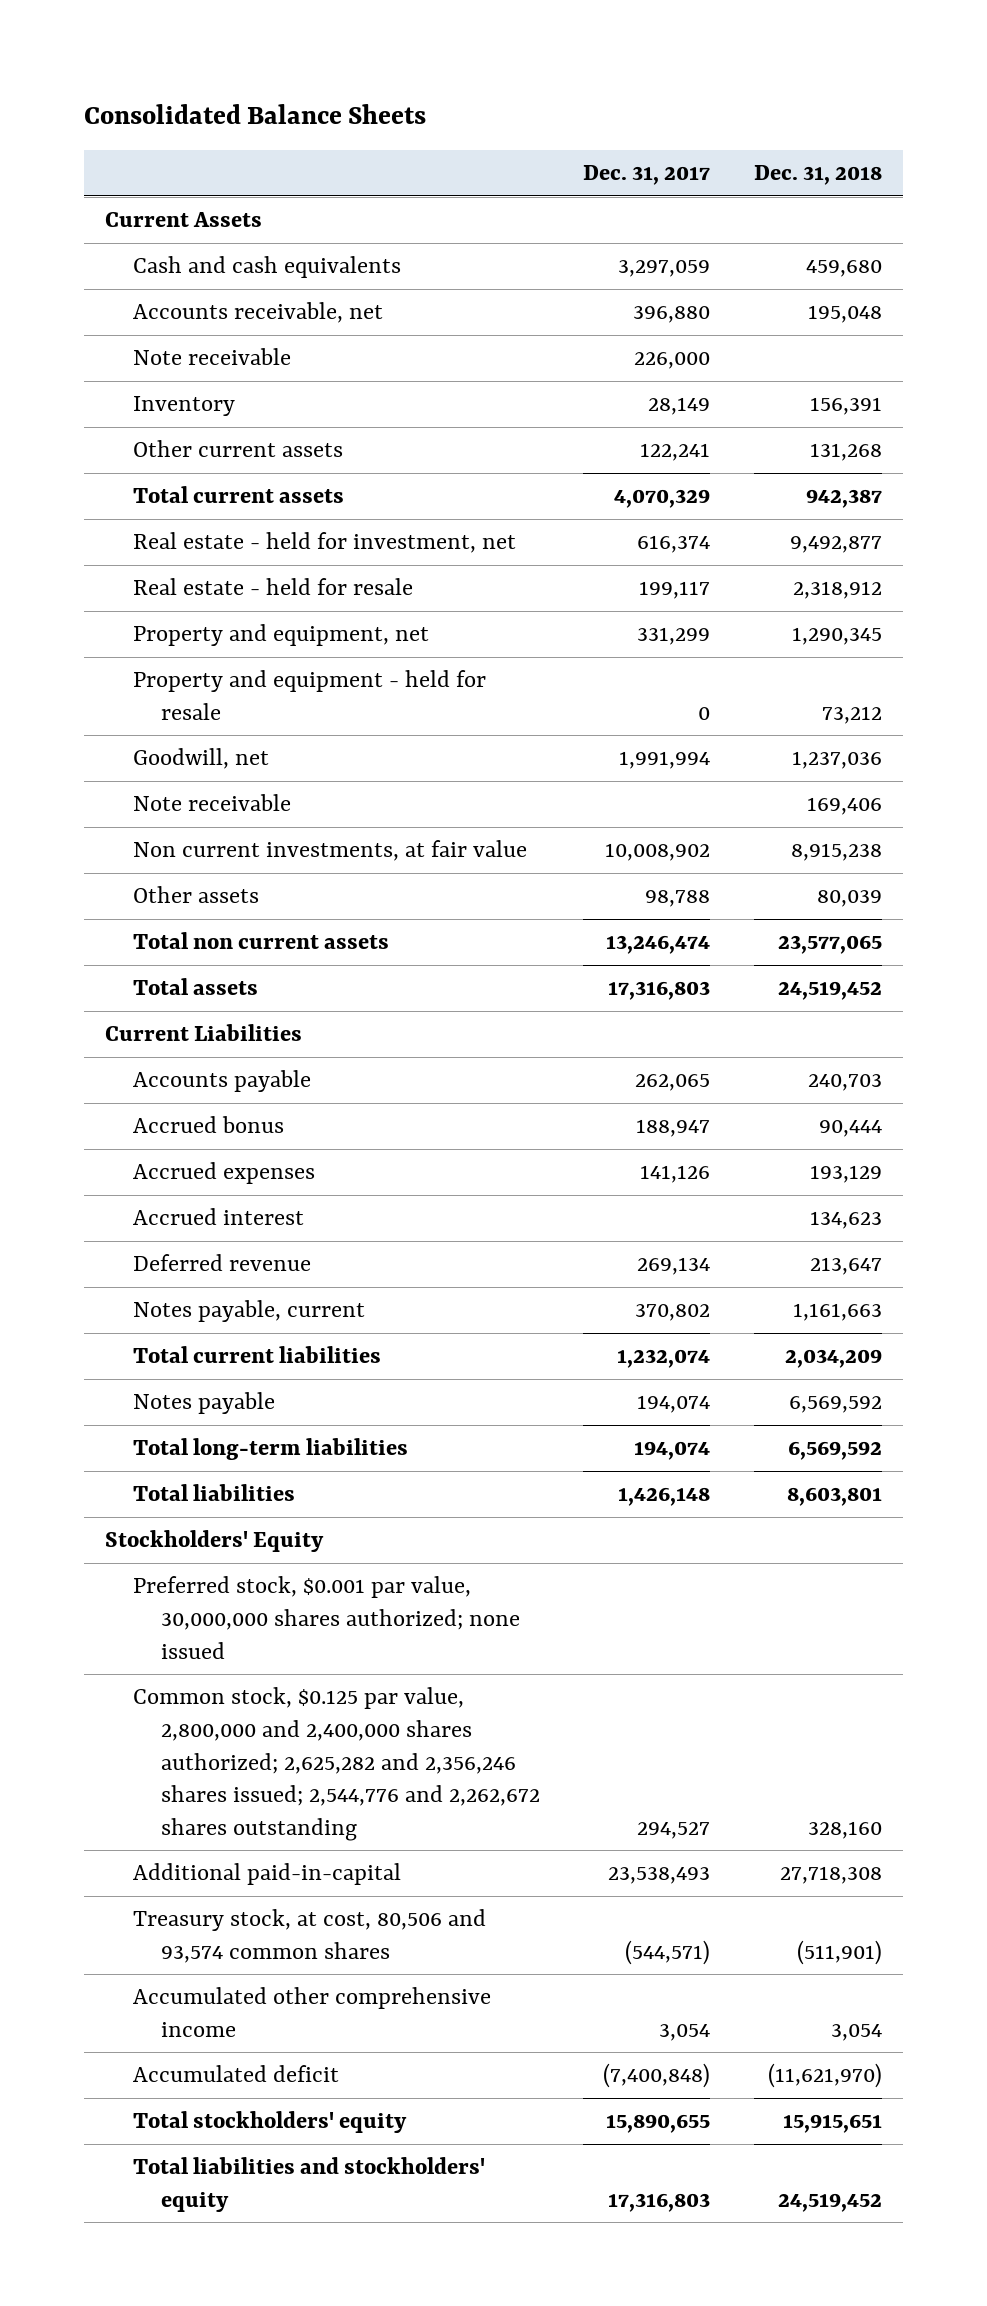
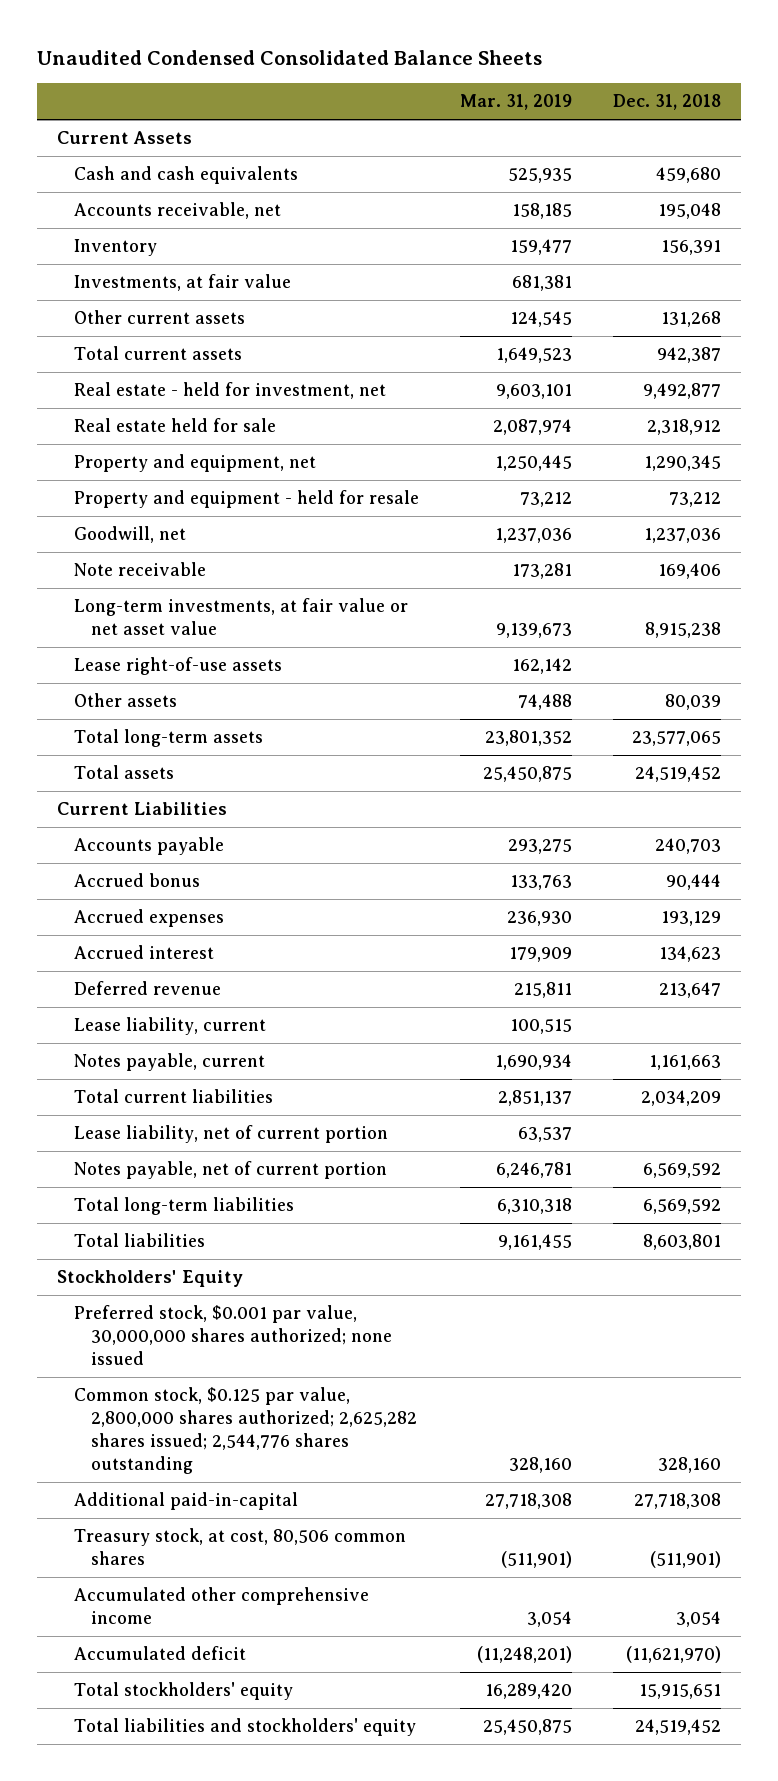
- Consolidated Balance Sheets
+ Unaudited Condensed Consolidated Balance Sheets
- | Dec. 31, 2017 | Dec. 31, 2018
+ | Mar. 31, 2019 | Dec. 31, 2018
- Note receivable | 226,000 |
+ Investments, at fair value | 681,381 |
- Real estate - held for resale | 199,117 | 2,318,912
+ Real estate held for sale | 2,087,974 | 2,318,912
- Non current investments, at fair value | 10,008,902 | 8,915,238
+ Long-term investments, at fair value or net asset value | 9,139,673 | 8,915,238
+ Lease right-of-use assets | 162,142 |
- Total non current assets | 13,246,474 | 23,577,065
+ Total long-term assets | 23,801,352 | 23,577,065
+ Lease liability, current | 100,515 |
- Notes payable | 194,074 | 6,569,592
+ Lease liability, net of current portion | 63,537 |
+ Notes payable, net of current portion | 6,246,781 | 6,569,592
- Common stock, $0.125 par value, 2,800,000 and 2,400,000 shares authorized; 2,625,282 and 2,356,246 shares issued; 2,544,776 and 2,262,672 shares outstanding | 294,527 | 328,160
+ Common stock, $0.125 par value, 2,800,000 shares authorized; 2,625,282 shares issued; 2,544,776 shares outstanding | 328,160 | 328,160
- Treasury stock, at cost, 80,506 and 93,574 common shares | (544,571) | (511,901)
+ Treasury stock, at cost, 80,506 common shares | (511,901) | (511,901)

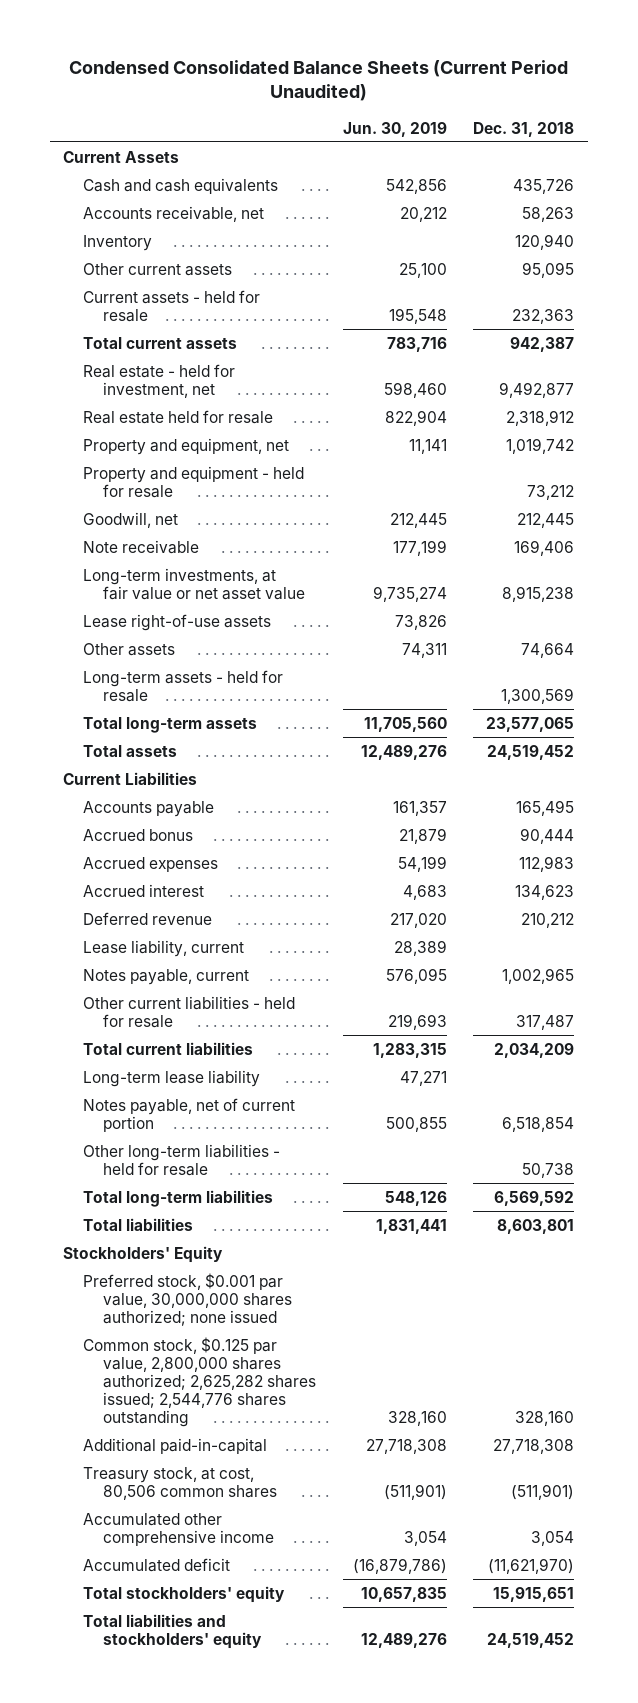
- Unaudited Condensed Consolidated Balance Sheets
+ Condensed Consolidated Balance Sheets (Current Period Unaudited)
- | Mar. 31, 2019 | Dec. 31, 2018
+ | Jun. 30, 2019 | Dec. 31, 2018
- Cash and cash equivalents | 525,935 | 459,680
- Accounts receivable, net | 158,185 | 195,048
- Inventory | 159,477 | 156,391
- Investments, at fair value | 681,381 |
- Other current assets | 124,545 | 131,268
+ Cash and cash equivalents | 542,856 | 435,726
+ Accounts receivable, net | 20,212 | 58,263
+ Inventory | | 120,940
+ Other current assets | 25,100 | 95,095
+ Current assets - held for resale | 195,548 | 232,363
- Real estate held for sale | 2,087,974 | 2,318,912
- Property and equipment, net | 1,250,445 | 1,290,345
+ Real estate held for resale | 822,904 | 2,318,912
+ Property and equipment, net | 11,141 | 1,019,742
- Goodwill, net | 1,237,036 | 1,237,036
+ Goodwill, net | 212,445 | 212,445
- Other assets | 74,488 | 80,039
+ Other assets | 74,311 | 74,664
+ Long-term assets - held for resale | | 1,300,569
- Accounts payable | 293,275 | 240,703
+ Accounts payable | 161,357 | 165,495
- Accrued expenses | 236,930 | 193,129
+ Accrued expenses | 54,199 | 112,983
- Deferred revenue | 215,811 | 213,647
+ Deferred revenue | 217,020 | 210,212
- Notes payable, current | 1,690,934 | 1,161,663
+ Notes payable, current | 576,095 | 1,002,965
+ Other current liabilities - held for resale | 219,693 | 317,487
- Lease liability, net of current portion | 63,537 |
- Notes payable, net of current portion | 6,246,781 | 6,569,592
+ Long-term lease liability | 47,271 |
+ Notes payable, net of current portion | 500,855 | 6,518,854
+ Other long-term liabilities - held for resale | | 50,738

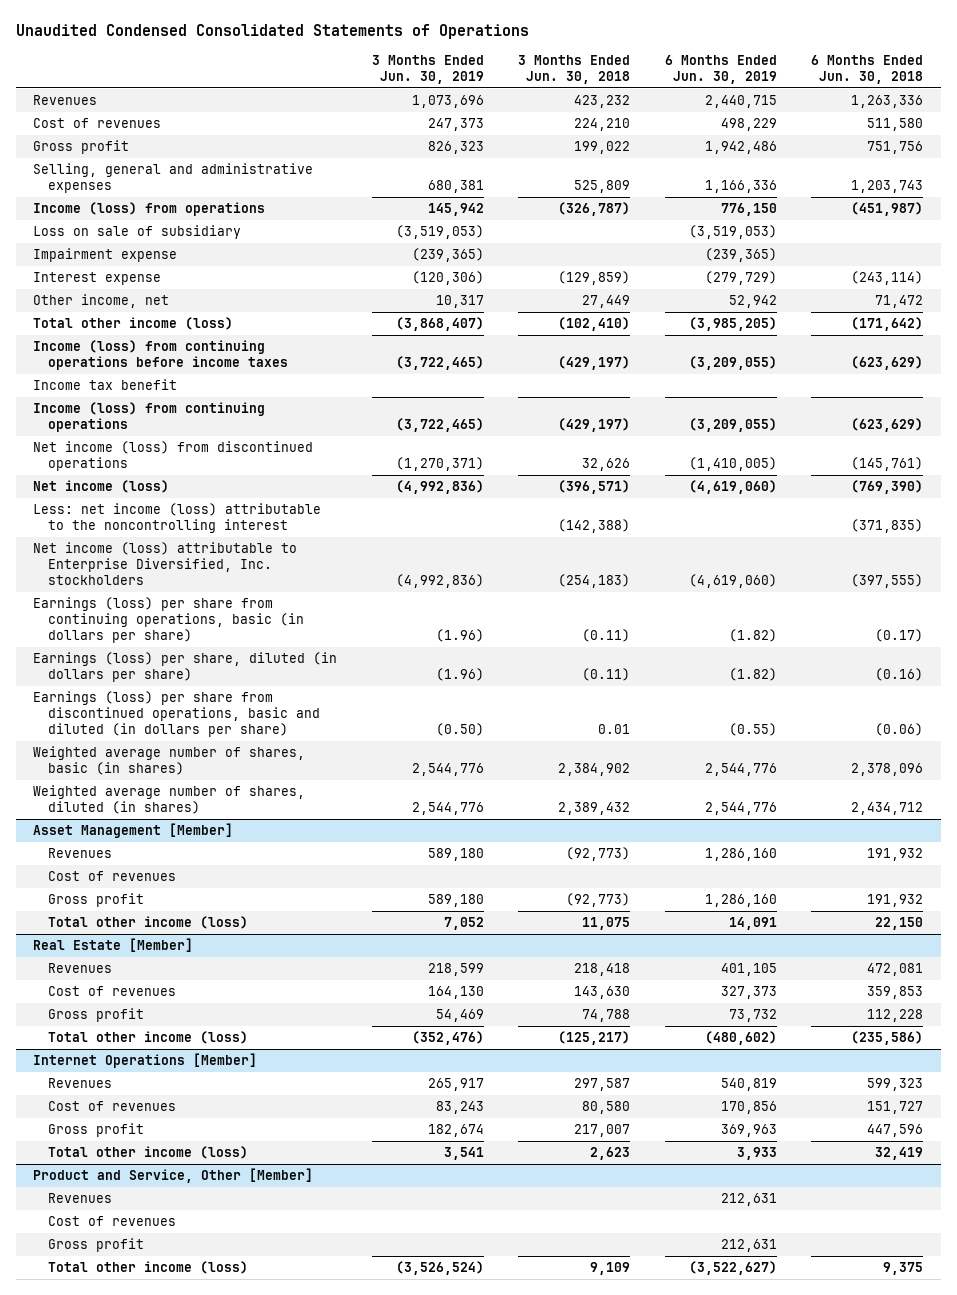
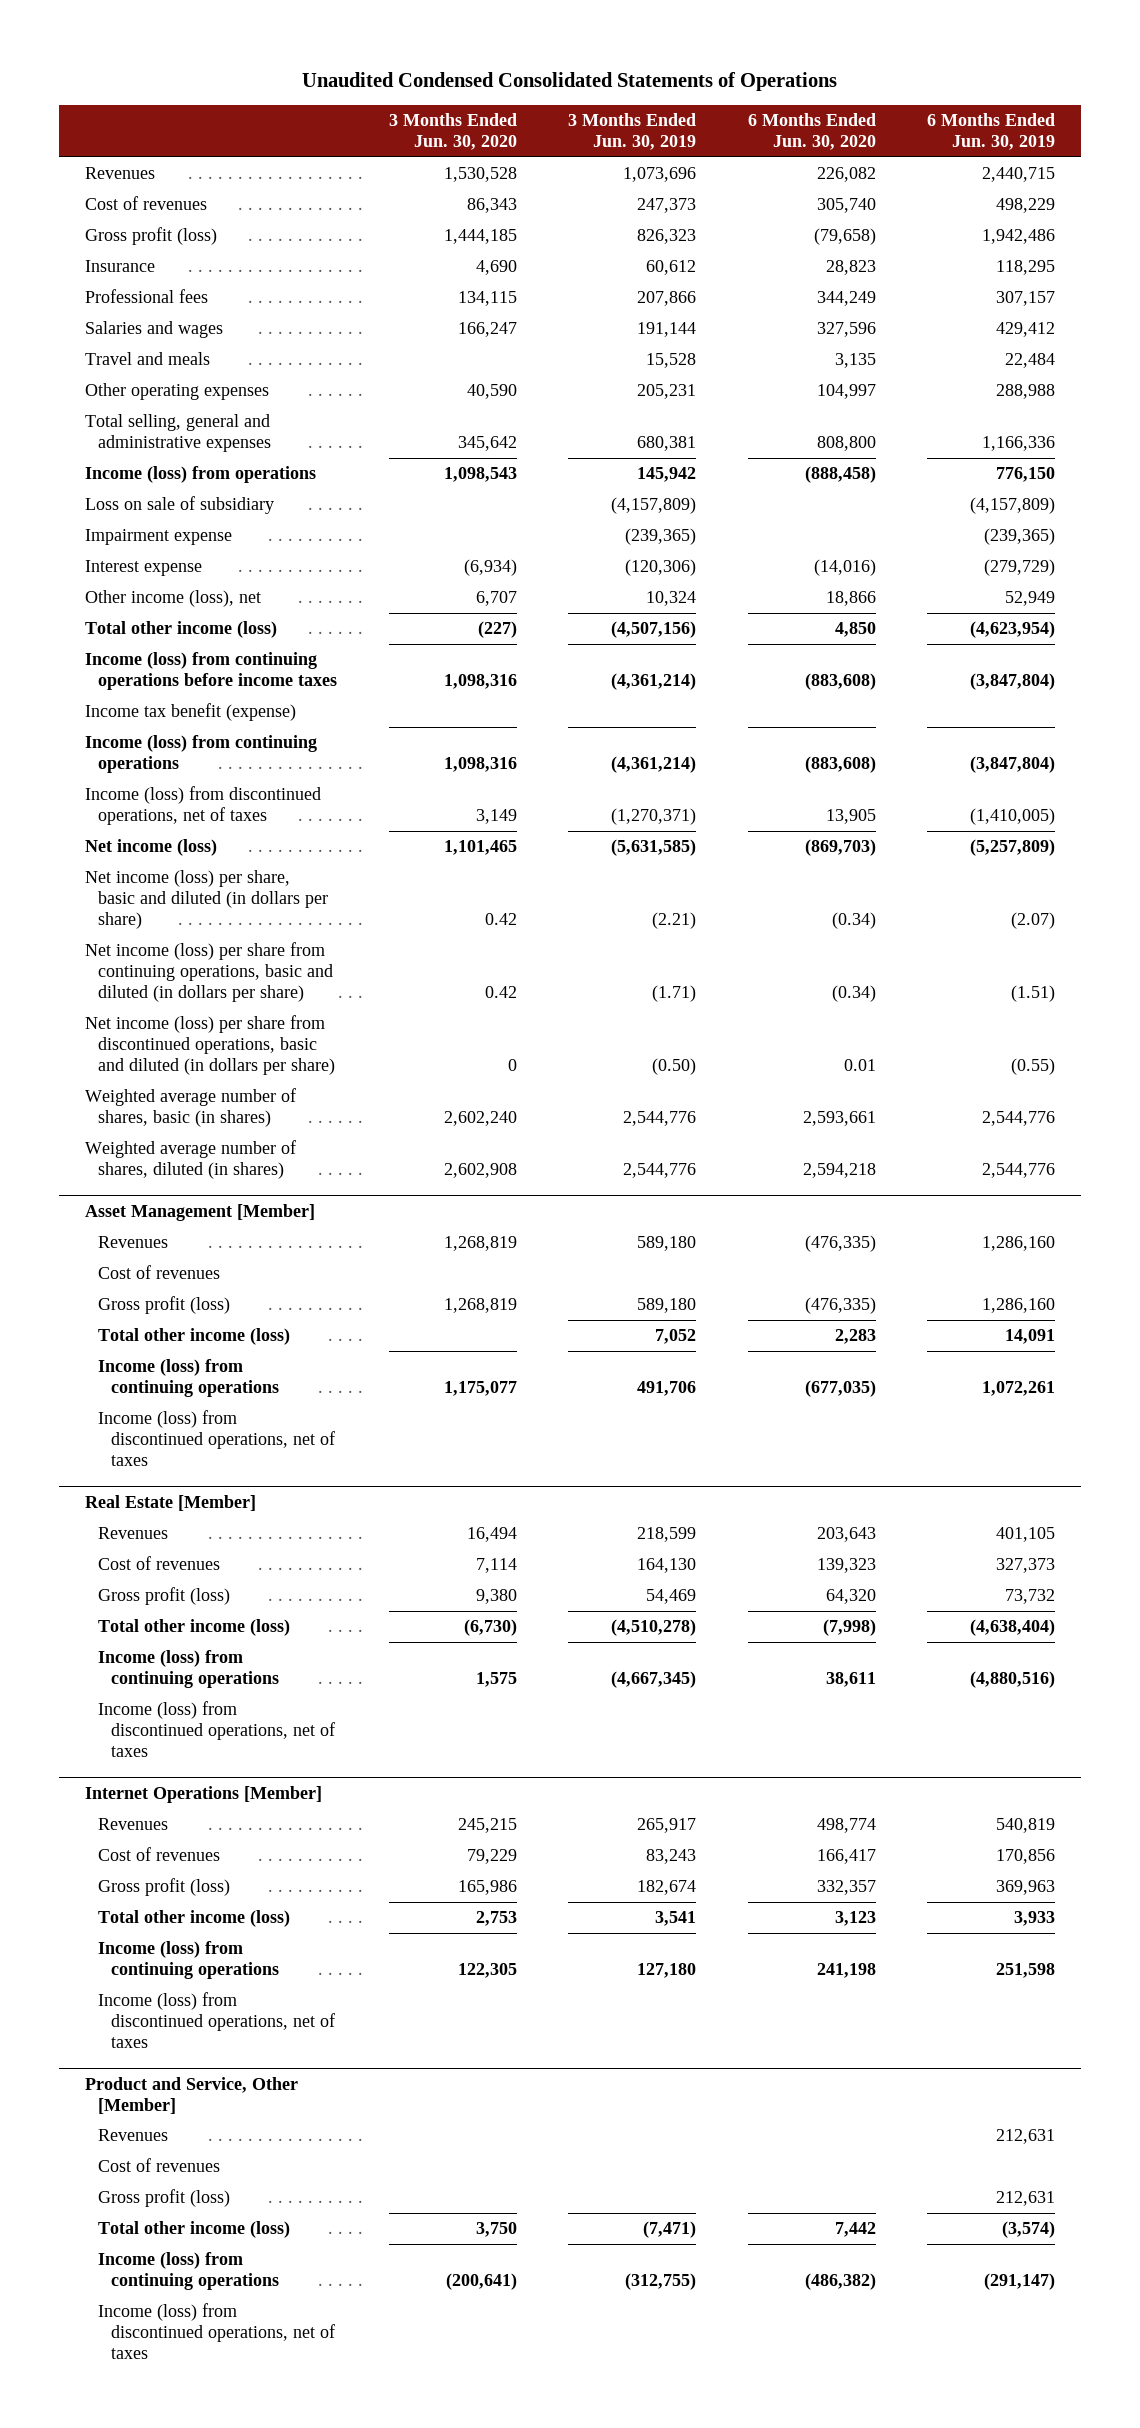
- | 3 Months Ended Jun. 30, 2019 | 3 Months Ended Jun. 30, 2018 | 6 Months Ended Jun. 30, 2019 | 6 Months Ended Jun. 30, 2018
+ | 3 Months Ended Jun. 30, 2020 | 3 Months Ended Jun. 30, 2019 | 6 Months Ended Jun. 30, 2020 | 6 Months Ended Jun. 30, 2019
- Gross profit | 826,323 | 199,022 | 1,942,486 | 751,756
- Selling, general and administrative expenses | 680,381 | 525,809 | 1,166,336 | 1,203,743
+ Gross profit (loss) | 1,444,185 | 826,323 | (79,658) | 1,942,486
+ Insurance | 4,690 | 60,612 | 28,823 | 118,295
+ Professional fees | 134,115 | 207,866 | 344,249 | 307,157
+ Salaries and wages | 166,247 | 191,144 | 327,596 | 429,412
+ Travel and meals | | 15,528 | 3,135 | 22,484
+ Other operating expenses | 40,590 | 205,231 | 104,997 | 288,988
+ Total selling, general and administrative expenses | 345,642 | 680,381 | 808,800 | 1,166,336
- Loss on sale of subsidiary | (3,519,053) | | (3,519,053) |
+ Loss on sale of subsidiary | | (4,157,809) | | (4,157,809)
- Other income, net | 10,317 | 27,449 | 52,942 | 71,472
- Total other income (loss) | (3,868,407) | (102,410) | (3,985,205) | (171,642)
- Income (loss) from continuing operations before income taxes | (3,722,465) | (429,197) | (3,209,055) | (623,629)
- Income tax benefit
- Income (loss) from continuing operations | (3,722,465) | (429,197) | (3,209,055) | (623,629)
- Net income (loss) from discontinued operations | (1,270,371) | 32,626 | (1,410,005) | (145,761)
- Net income (loss) | (4,992,836) | (396,571) | (4,619,060) | (769,390)
- Less: net income (loss) attributable to the noncontrolling interest | | (142,388) | | (371,835)
- Net income (loss) attributable to Enterprise Diversified, Inc. stockholders | (4,992,836) | (254,183) | (4,619,060) | (397,555)
- Earnings (loss) per share from continuing operations, basic (in dollars per share) | (1.96) | (0.11) | (1.82) | (0.17)
- Earnings (loss) per share, diluted (in dollars per share) | (1.96) | (0.11) | (1.82) | (0.16)
- Earnings (loss) per share from discontinued operations, basic and diluted (in dollars per share) | (0.50) | 0.01 | (0.55) | (0.06)
+ Other income (loss), net | 6,707 | 10,324 | 18,866 | 52,949
+ Total other income (loss) | (227) | (4,507,156) | 4,850 | (4,623,954)
+ Income (loss) from continuing operations before income taxes | 1,098,316 | (4,361,214) | (883,608) | (3,847,804)
+ Income tax benefit (expense)
+ Income (loss) from continuing operations | 1,098,316 | (4,361,214) | (883,608) | (3,847,804)
+ Income (loss) from discontinued operations, net of taxes | 3,149 | (1,270,371) | 13,905 | (1,410,005)
+ Net income (loss) | 1,101,465 | (5,631,585) | (869,703) | (5,257,809)
+ Net income (loss) per share, basic and diluted (in dollars per share) | 0.42 | (2.21) | (0.34) | (2.07)
+ Net income (loss) per share from continuing operations, basic and diluted (in dollars per share) | 0.42 | (1.71) | (0.34) | (1.51)
+ Net income (loss) per share from discontinued operations, basic and diluted (in dollars per share) | 0 | (0.50) | 0.01 | (0.55)
@ Asset Management [Member]
- Gross profit | 589,180 | (92,773) | 1,286,160 | 191,932
+ Gross profit (loss) | 1,268,819 | 589,180 | (476,335) | 1,286,160
+ Income (loss) from continuing operations | 1,175,077 | 491,706 | (677,035) | 1,072,261
+ Income (loss) from discontinued operations, net of taxes
@ Real Estate [Member]
- Gross profit | 54,469 | 74,788 | 73,732 | 112,228
- Total other income (loss) | (352,476) | (125,217) | (480,602) | (235,586)
+ Gross profit (loss) | 9,380 | 54,469 | 64,320 | 73,732
+ Total other income (loss) | (6,730) | (4,510,278) | (7,998) | (4,638,404)
+ Income (loss) from continuing operations | 1,575 | (4,667,345) | 38,611 | (4,880,516)
+ Income (loss) from discontinued operations, net of taxes
@ Internet Operations [Member]
- Gross profit | 182,674 | 217,007 | 369,963 | 447,596
+ Gross profit (loss) | 165,986 | 182,674 | 332,357 | 369,963
+ Income (loss) from continuing operations | 122,305 | 127,180 | 241,198 | 251,598
+ Income (loss) from discontinued operations, net of taxes
@ Product and Service, Other [Member]
- Gross profit | | | 212,631 |
- Total other income (loss) | (3,526,524) | 9,109 | (3,522,627) | 9,375
+ Gross profit (loss) | | | | 212,631
+ Total other income (loss) | 3,750 | (7,471) | 7,442 | (3,574)
+ Income (loss) from continuing operations | (200,641) | (312,755) | (486,382) | (291,147)
+ Income (loss) from discontinued operations, net of taxes

